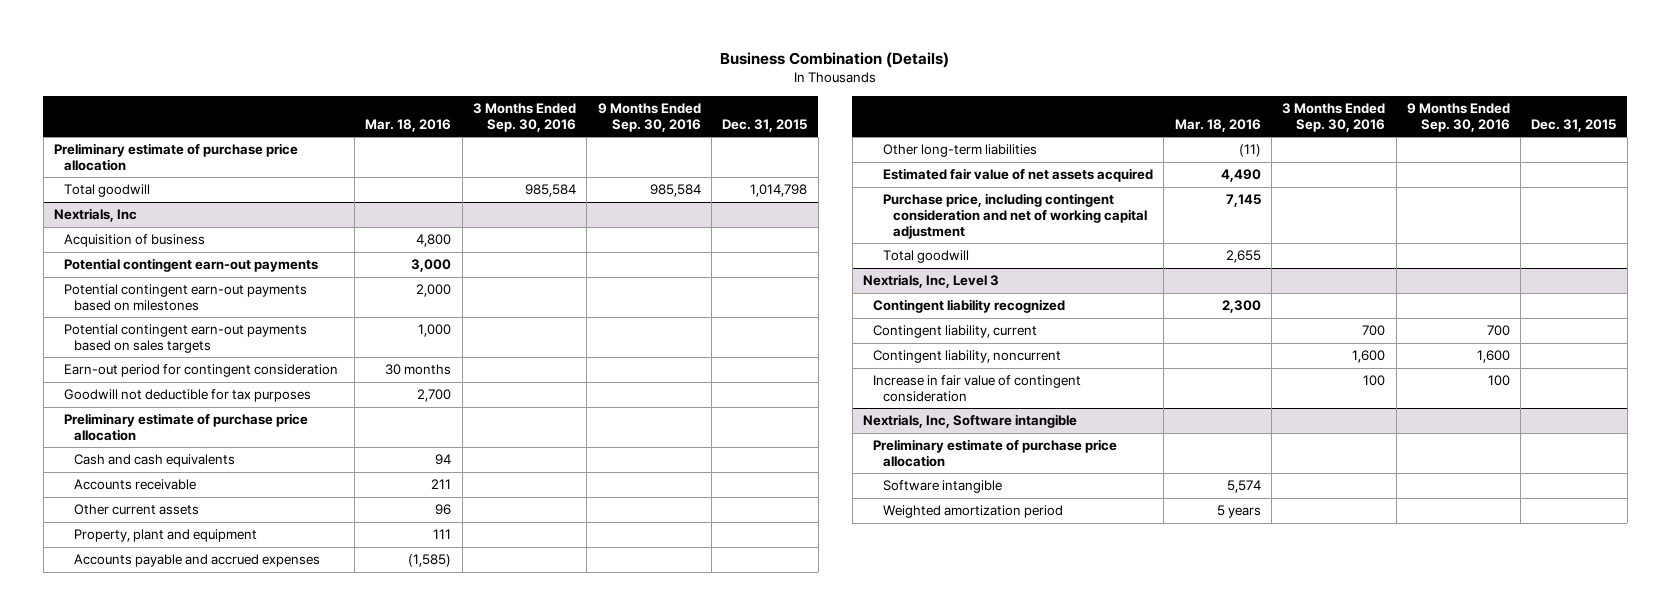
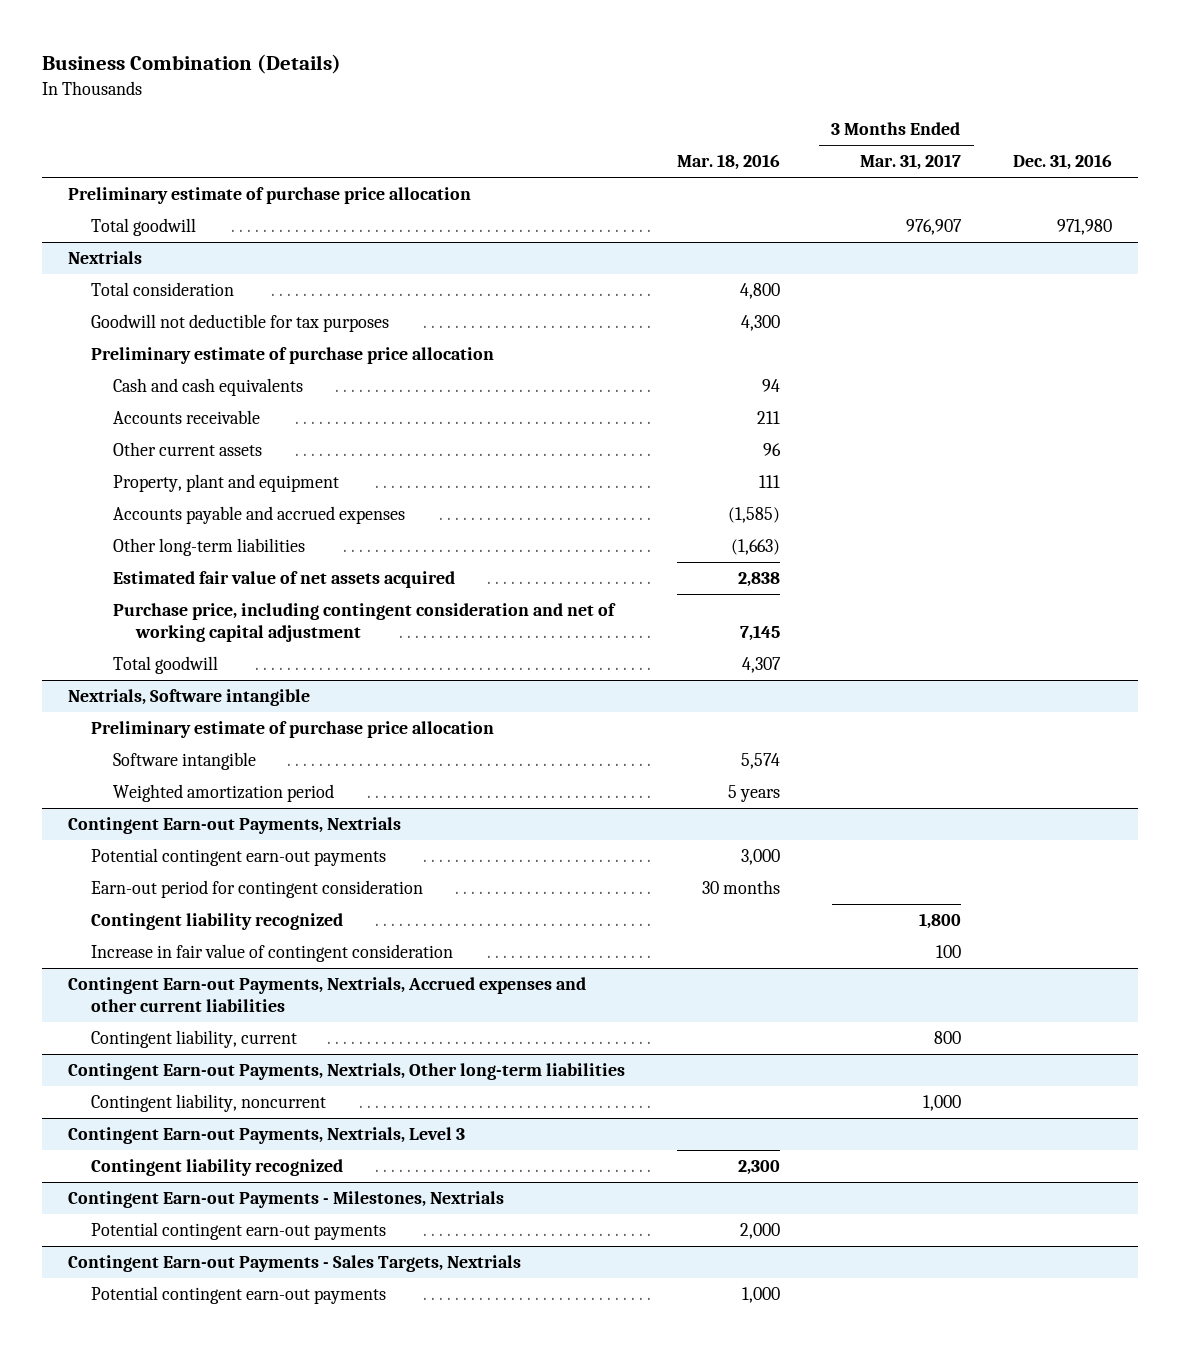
- | Mar. 18, 2016 | 3 Months Ended Sep. 30, 2016 | 9 Months Ended Sep. 30, 2016 | Dec. 31, 2015
+ | Mar. 18, 2016 | 3 Months Ended Mar. 31, 2017 | Dec. 31, 2016
- Nextrials, Inc
- Acquisition of business | 4,800 | | |
- Potential contingent earn-out payments | 3,000 | | |
- Potential contingent earn-out payments based on milestones | 2,000 | | |
- Potential contingent earn-out payments based on sales targets | 1,000 | | |
- Earn-out period for contingent consideration | 30 months | | |
- Goodwill not deductible for tax purposes | 2,700 | | |
+ Nextrials
+ Total consideration | 4,800 | |
+ Goodwill not deductible for tax purposes | 4,300 | |
- Other long-term liabilities | (11) | | |
- Estimated fair value of net assets acquired | 4,490 | | |
+ Other long-term liabilities | (1,663) | |
+ Estimated fair value of net assets acquired | 2,838 | |
- Total goodwill | 2,655 | | |
- Nextrials, Inc, Level 3
- Contingent liability recognized | 2,300 | | |
- Contingent liability, current | | 700 | 700 |
- Contingent liability, noncurrent | | 1,600 | 1,600 |
- Increase in fair value of contingent consideration | | 100 | 100 |
- Nextrials, Inc, Software intangible
+ Total goodwill | 4,307 | |
+ Nextrials, Software intangible
+ Contingent Earn-out Payments, Nextrials
+ Potential contingent earn-out payments | 3,000 | |
+ Earn-out period for contingent consideration | 30 months | |
+ Contingent liability recognized | | 1,800 |
+ Increase in fair value of contingent consideration | | 100 |
+ Contingent Earn-out Payments, Nextrials, Accrued expenses and other current liabilities
+ Contingent liability, current | | 800 |
+ Contingent Earn-out Payments, Nextrials, Other long-term liabilities
+ Contingent liability, noncurrent | | 1,000 |
+ Contingent Earn-out Payments, Nextrials, Level 3
+ Contingent liability recognized | 2,300 | |
+ Contingent Earn-out Payments - Milestones, Nextrials
+ Potential contingent earn-out payments | 2,000 | |
+ Contingent Earn-out Payments - Sales Targets, Nextrials
+ Potential contingent earn-out payments | 1,000 | |

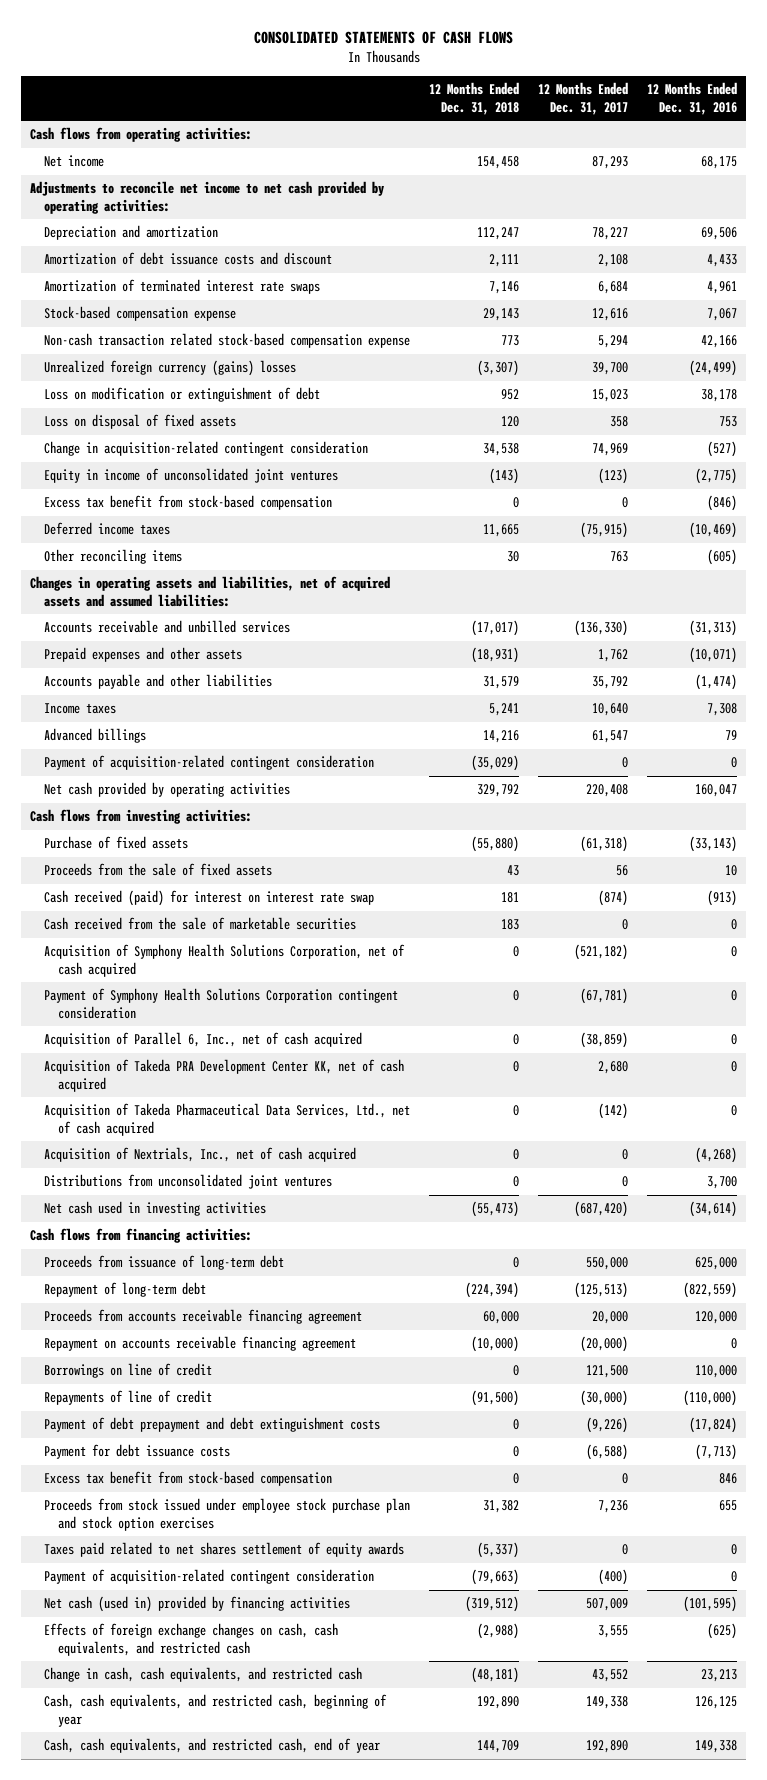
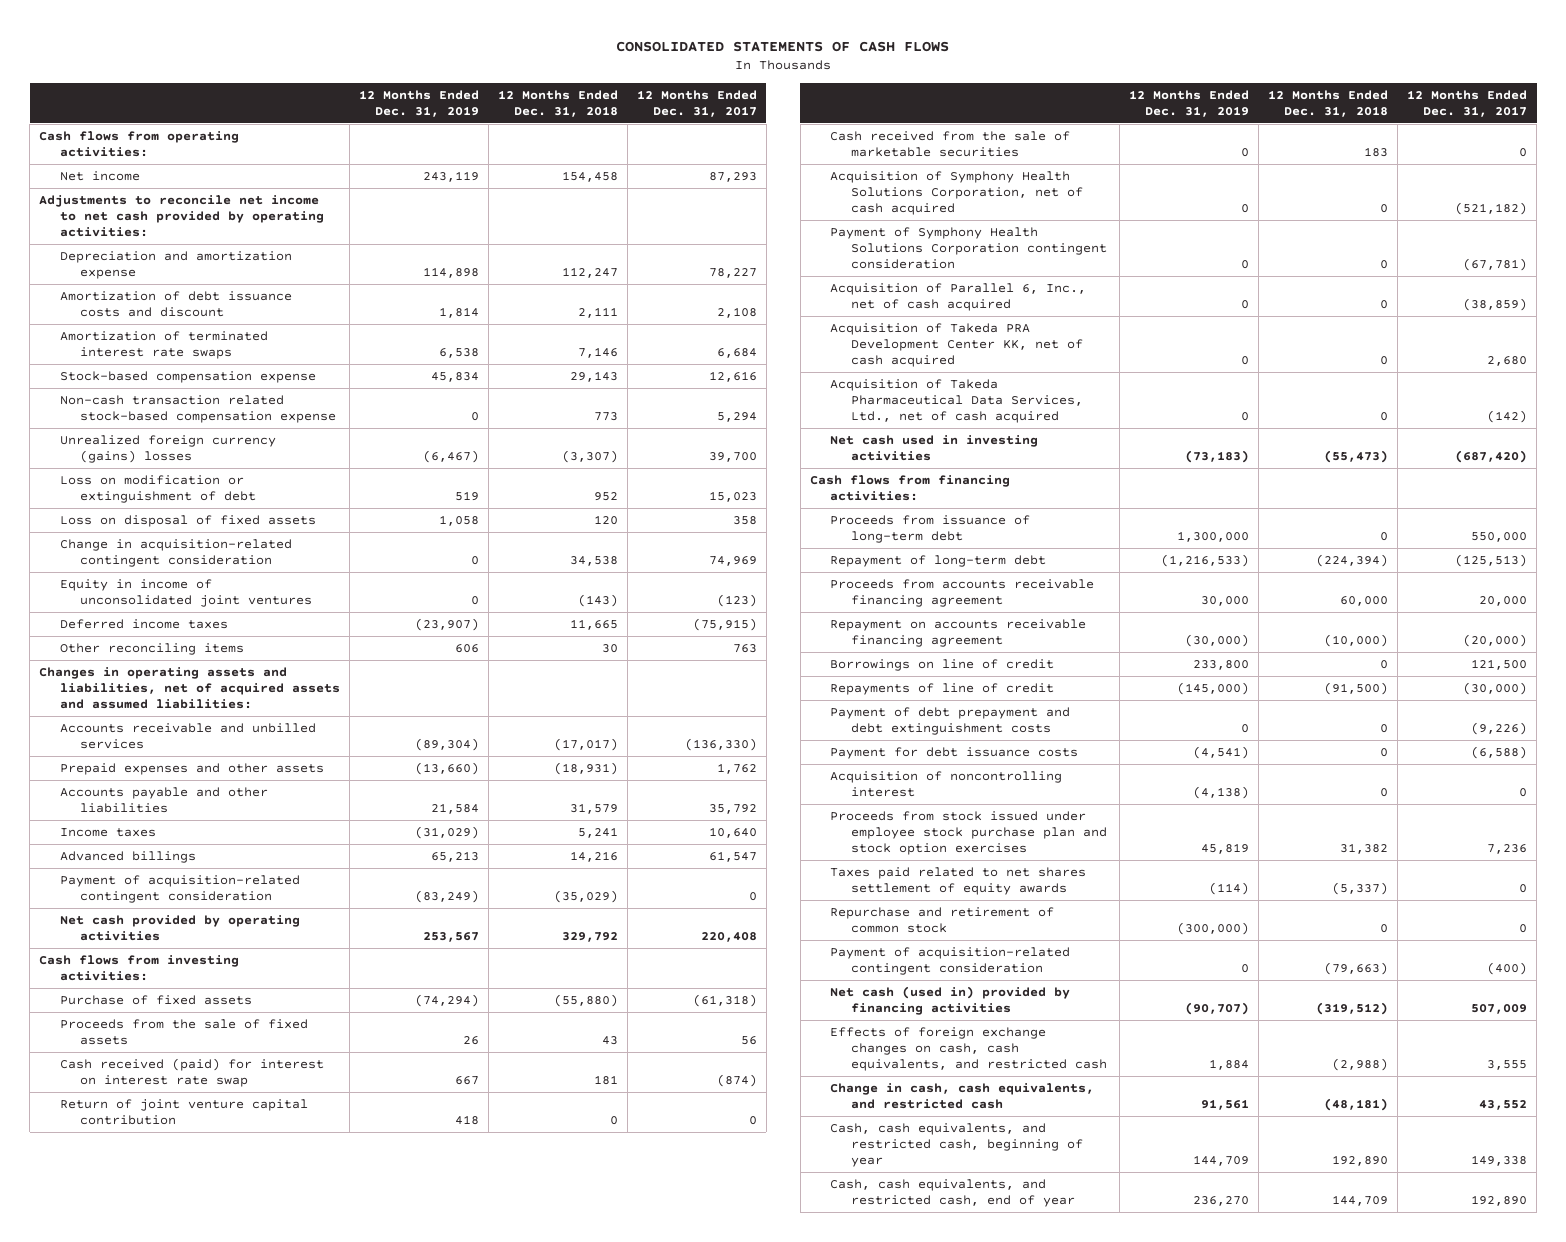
- | 12 Months Ended Dec. 31, 2018 | 12 Months Ended Dec. 31, 2017 | 12 Months Ended Dec. 31, 2016
+ | 12 Months Ended Dec. 31, 2019 | 12 Months Ended Dec. 31, 2018 | 12 Months Ended Dec. 31, 2017
- Depreciation and amortization | 112,247 | 78,227 | 69,506
+ Depreciation and amortization expense | 114,898 | 112,247 | 78,227
- Excess tax benefit from stock-based compensation | 0 | 0 | (846)
+ Return of joint venture capital contribution | 418 | 0 | 0
- Acquisition of Nextrials, Inc., net of cash acquired | 0 | 0 | (4,268)
- Distributions from unconsolidated joint ventures | 0 | 0 | 3,700
- Excess tax benefit from stock-based compensation | 0 | 0 | 846
+ Acquisition of noncontrolling interest | (4,138) | 0 | 0
+ Repurchase and retirement of common stock | (300,000) | 0 | 0

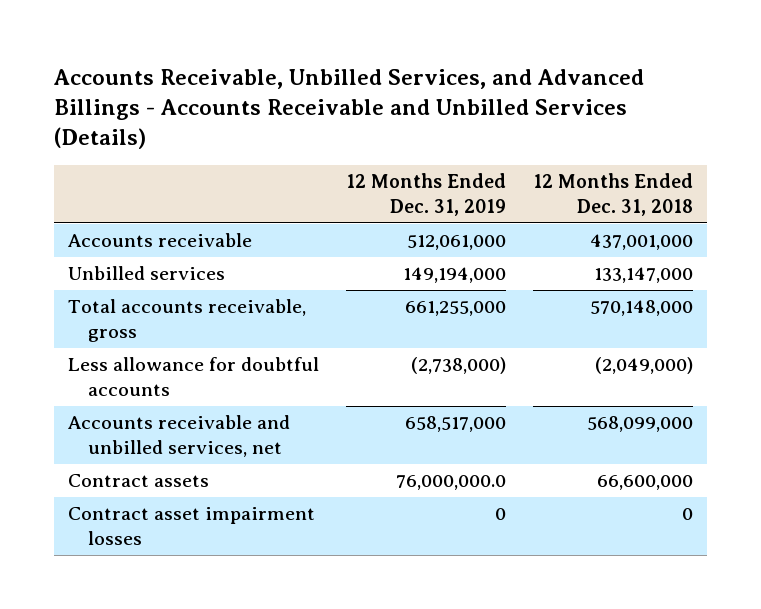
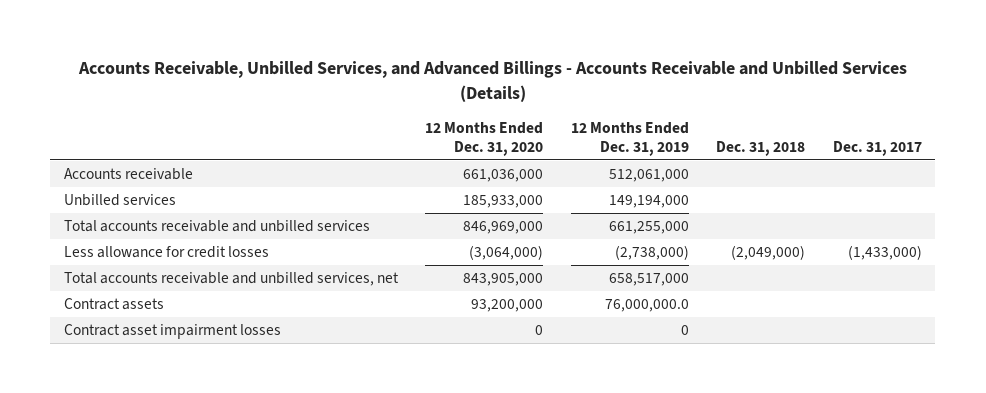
- | 12 Months Ended Dec. 31, 2019 | 12 Months Ended Dec. 31, 2018
+ | 12 Months Ended Dec. 31, 2020 | 12 Months Ended Dec. 31, 2019 | Dec. 31, 2018 | Dec. 31, 2017
- Total accounts receivable, gross | 661,255,000 | 570,148,000
- Less allowance for doubtful accounts | (2,738,000) | (2,049,000)
- Accounts receivable and unbilled services, net | 658,517,000 | 568,099,000
+ Total accounts receivable and unbilled services | 846,969,000 | 661,255,000 | |
+ Less allowance for credit losses | (3,064,000) | (2,738,000) | (2,049,000) | (1,433,000)
+ Total accounts receivable and unbilled services, net | 843,905,000 | 658,517,000 | |

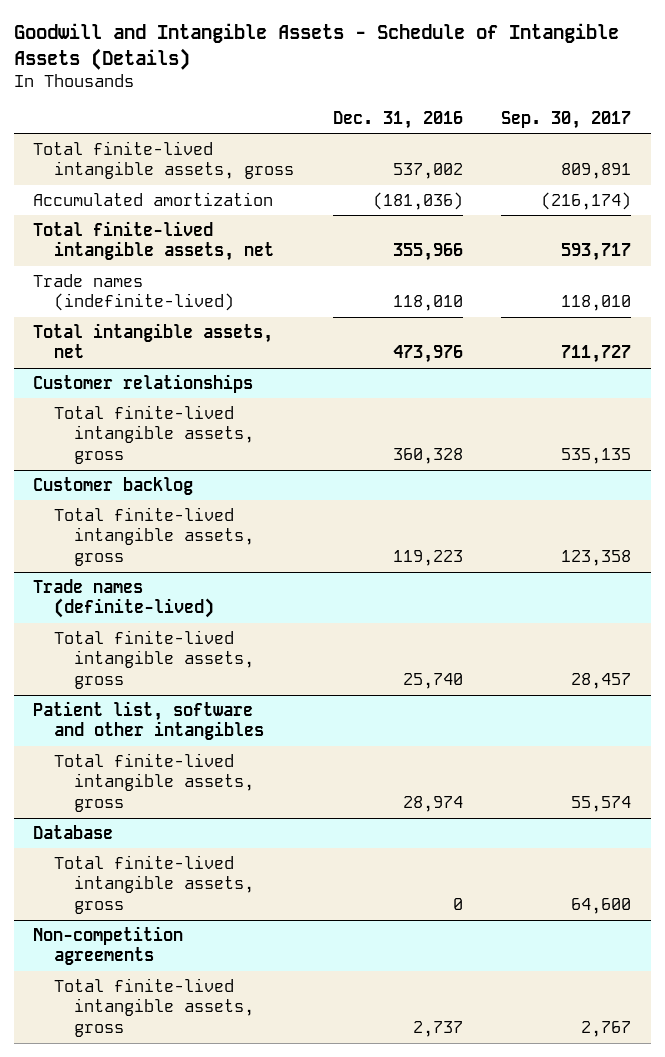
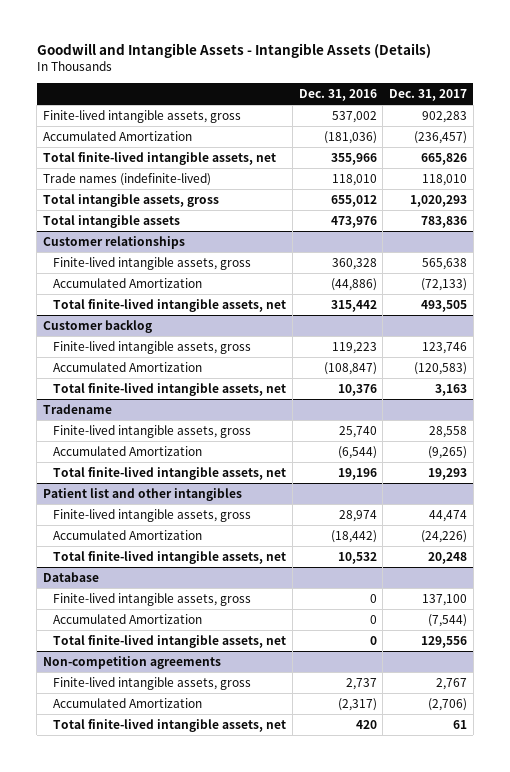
- Goodwill and Intangible Assets - Schedule of Intangible Assets (Details)
+ Goodwill and Intangible Assets - Intangible Assets (Details)
- | Dec. 31, 2016 | Sep. 30, 2017
+ | Dec. 31, 2016 | Dec. 31, 2017
- Total finite-lived intangible assets, gross | 537,002 | 809,891
- Accumulated amortization | (181,036) | (216,174)
+ Finite-lived intangible assets, gross | 537,002 | 902,283
+ Accumulated Amortization | (181,036) | (236,457)
- Total intangible assets, net | 473,976 | 711,727
+ Total intangible assets, gross | 655,012 | 1,020,293
+ Total intangible assets | 473,976 | 783,836
@ Customer relationships
- Total finite-lived intangible assets, gross | 360,328 | 535,135
+ Finite-lived intangible assets, gross | 360,328 | 565,638
+ Accumulated Amortization | (44,886) | (72,133)
+ Total finite-lived intangible assets, net | 315,442 | 493,505
@ Customer backlog
- Total finite-lived intangible assets, gross | 119,223 | 123,358
- Trade names (definite-lived)
- Total finite-lived intangible assets, gross | 25,740 | 28,457
- Patient list, software and other intangibles
- Total finite-lived intangible assets, gross | 28,974 | 55,574
@ Customer backlog
+ Finite-lived intangible assets, gross | 119,223 | 123,746
+ Accumulated Amortization | (108,847) | (120,583)
+ Total finite-lived intangible assets, net | 10,376 | 3,163
+ Tradename
+ Finite-lived intangible assets, gross | 25,740 | 28,558
+ Accumulated Amortization | (6,544) | (9,265)
+ Total finite-lived intangible assets, net | 19,196 | 19,293
+ Patient list and other intangibles
+ Finite-lived intangible assets, gross | 28,974 | 44,474
+ Accumulated Amortization | (18,442) | (24,226)
+ Total finite-lived intangible assets, net | 10,532 | 20,248
@ Database
- Total finite-lived intangible assets, gross | 0 | 64,600
+ Finite-lived intangible assets, gross | 0 | 137,100
+ Accumulated Amortization | 0 | (7,544)
+ Total finite-lived intangible assets, net | 0 | 129,556
@ Non-competition agreements
- Total finite-lived intangible assets, gross | 2,737 | 2,767
+ Finite-lived intangible assets, gross | 2,737 | 2,767
+ Accumulated Amortization | (2,317) | (2,706)
+ Total finite-lived intangible assets, net | 420 | 61

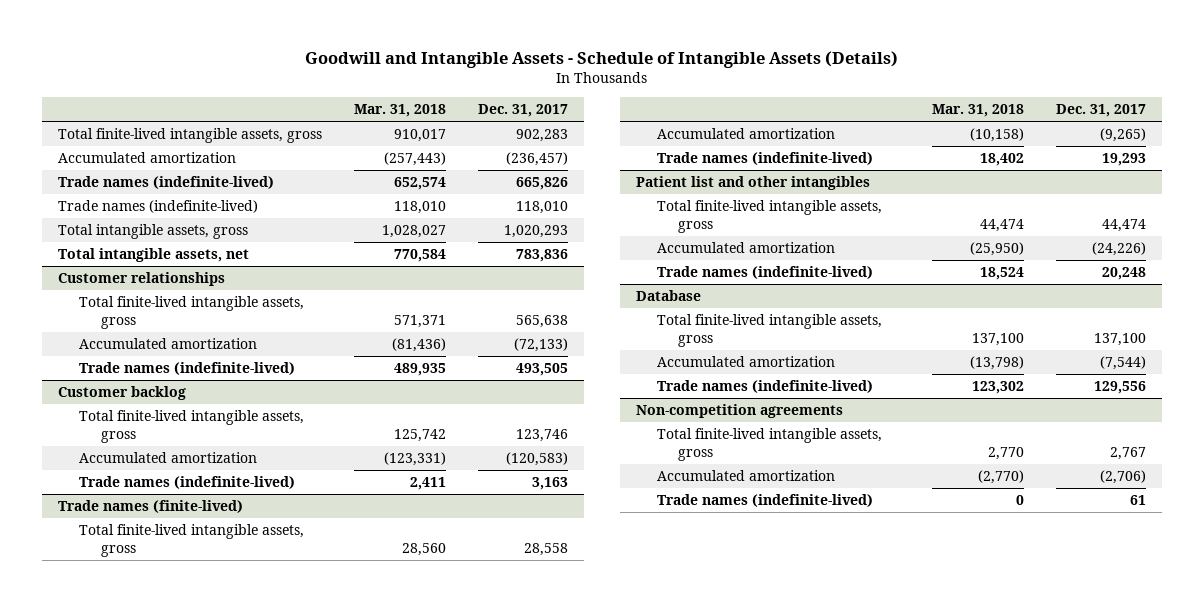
- Goodwill and Intangible Assets - Intangible Assets (Details)
+ Goodwill and Intangible Assets - Schedule of Intangible Assets (Details)
- | Dec. 31, 2016 | Dec. 31, 2017
+ | Mar. 31, 2018 | Dec. 31, 2017
- Finite-lived intangible assets, gross | 537,002 | 902,283
- Accumulated Amortization | (181,036) | (236,457)
- Total finite-lived intangible assets, net | 355,966 | 665,826
+ Total finite-lived intangible assets, gross | 910,017 | 902,283
+ Accumulated amortization | (257,443) | (236,457)
+ Trade names (indefinite-lived) | 652,574 | 665,826
- Total intangible assets | 473,976 | 783,836
+ Total intangible assets, net | 770,584 | 783,836
@ Customer relationships
- Finite-lived intangible assets, gross | 360,328 | 565,638
- Accumulated Amortization | (44,886) | (72,133)
- Total finite-lived intangible assets, net | 315,442 | 493,505
+ Total finite-lived intangible assets, gross | 571,371 | 565,638
+ Accumulated amortization | (81,436) | (72,133)
+ Trade names (indefinite-lived) | 489,935 | 493,505
@ Customer backlog
- Finite-lived intangible assets, gross | 119,223 | 123,746
- Accumulated Amortization | (108,847) | (120,583)
- Total finite-lived intangible assets, net | 10,376 | 3,163
- Tradename
- Finite-lived intangible assets, gross | 25,740 | 28,558
- Accumulated Amortization | (6,544) | (9,265)
- Total finite-lived intangible assets, net | 19,196 | 19,293
@ Customer backlog
+ Total finite-lived intangible assets, gross | 125,742 | 123,746
+ Accumulated amortization | (123,331) | (120,583)
+ Trade names (indefinite-lived) | 2,411 | 3,163
+ Trade names (finite-lived)
+ Total finite-lived intangible assets, gross | 28,560 | 28,558
+ Accumulated amortization | (10,158) | (9,265)
+ Trade names (indefinite-lived) | 18,402 | 19,293
@ Patient list and other intangibles
- Finite-lived intangible assets, gross | 28,974 | 44,474
- Accumulated Amortization | (18,442) | (24,226)
- Total finite-lived intangible assets, net | 10,532 | 20,248
+ Total finite-lived intangible assets, gross | 44,474 | 44,474
+ Accumulated amortization | (25,950) | (24,226)
+ Trade names (indefinite-lived) | 18,524 | 20,248
@ Database
- Finite-lived intangible assets, gross | 0 | 137,100
- Accumulated Amortization | 0 | (7,544)
- Total finite-lived intangible assets, net | 0 | 129,556
+ Total finite-lived intangible assets, gross | 137,100 | 137,100
+ Accumulated amortization | (13,798) | (7,544)
+ Trade names (indefinite-lived) | 123,302 | 129,556
@ Non-competition agreements
- Finite-lived intangible assets, gross | 2,737 | 2,767
- Accumulated Amortization | (2,317) | (2,706)
- Total finite-lived intangible assets, net | 420 | 61
+ Total finite-lived intangible assets, gross | 2,770 | 2,767
+ Accumulated amortization | (2,770) | (2,706)
+ Trade names (indefinite-lived) | 0 | 61

